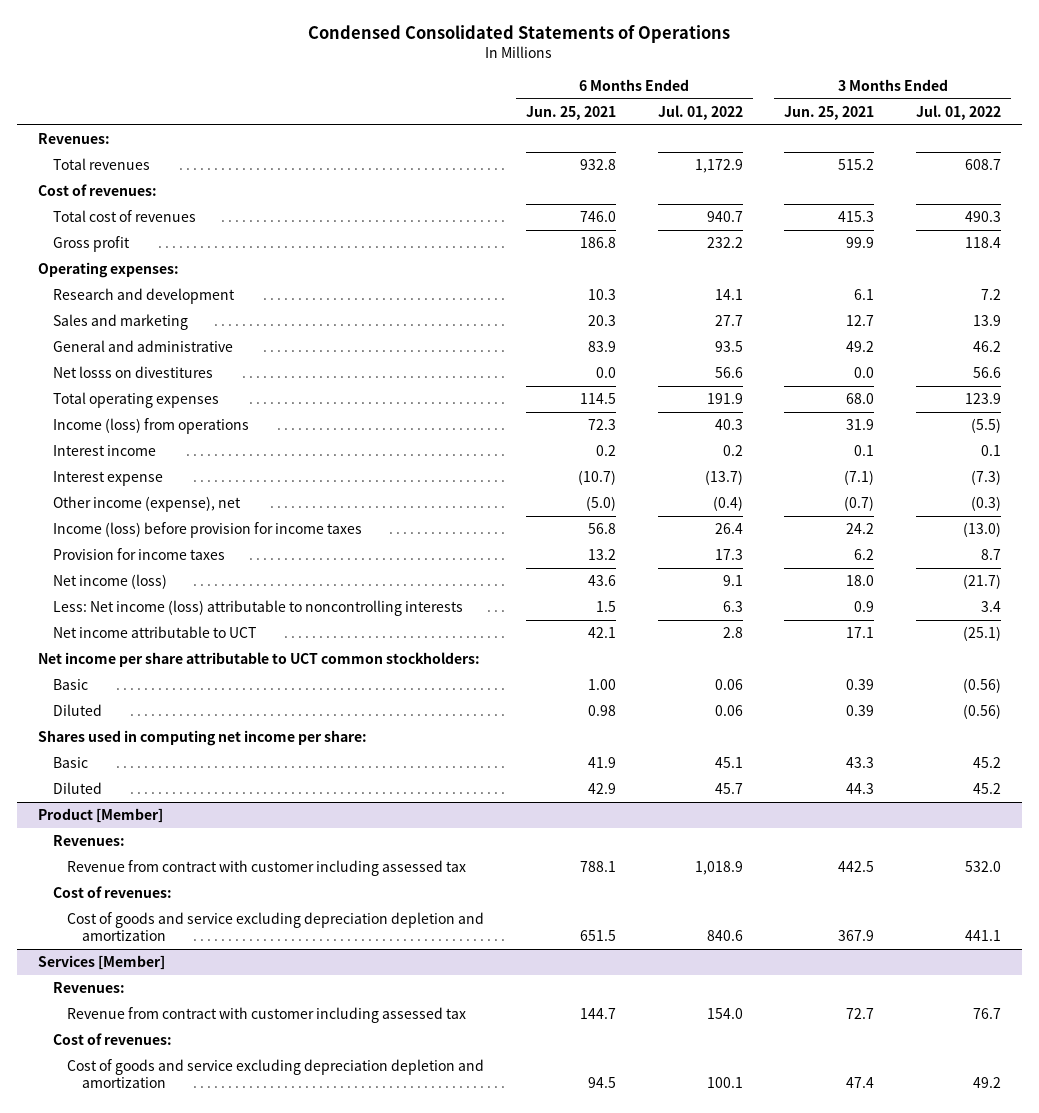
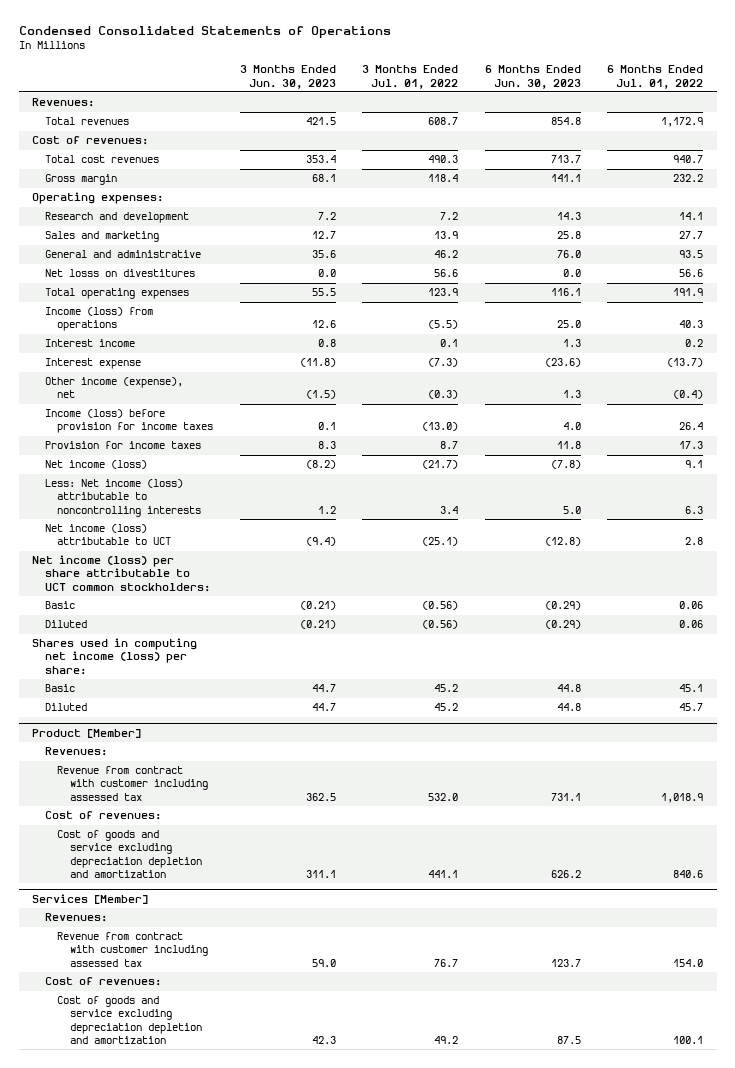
- | 6 Months Ended Jun. 25, 2021 | 6 Months Ended Jul. 01, 2022 | 3 Months Ended Jun. 25, 2021 | 3 Months Ended Jul. 01, 2022
+ | 3 Months Ended Jun. 30, 2023 | 3 Months Ended Jul. 01, 2022 | 6 Months Ended Jun. 30, 2023 | 6 Months Ended Jul. 01, 2022
- Total cost of revenues | 746.0 | 940.7 | 415.3 | 490.3
- Gross profit | 186.8 | 232.2 | 99.9 | 118.4
+ Total cost revenues | 353.4 | 490.3 | 713.7 | 940.7
+ Gross margin | 68.1 | 118.4 | 141.1 | 232.2
- Net income attributable to UCT | 42.1 | 2.8 | 17.1 | (25.1)
- Net income per share attributable to UCT common stockholders:
+ Net income (loss) attributable to UCT | (9.4) | (25.1) | (12.8) | 2.8
+ Net income (loss) per share attributable to UCT common stockholders:
- Shares used in computing net income per share:
+ Shares used in computing net income (loss) per share:

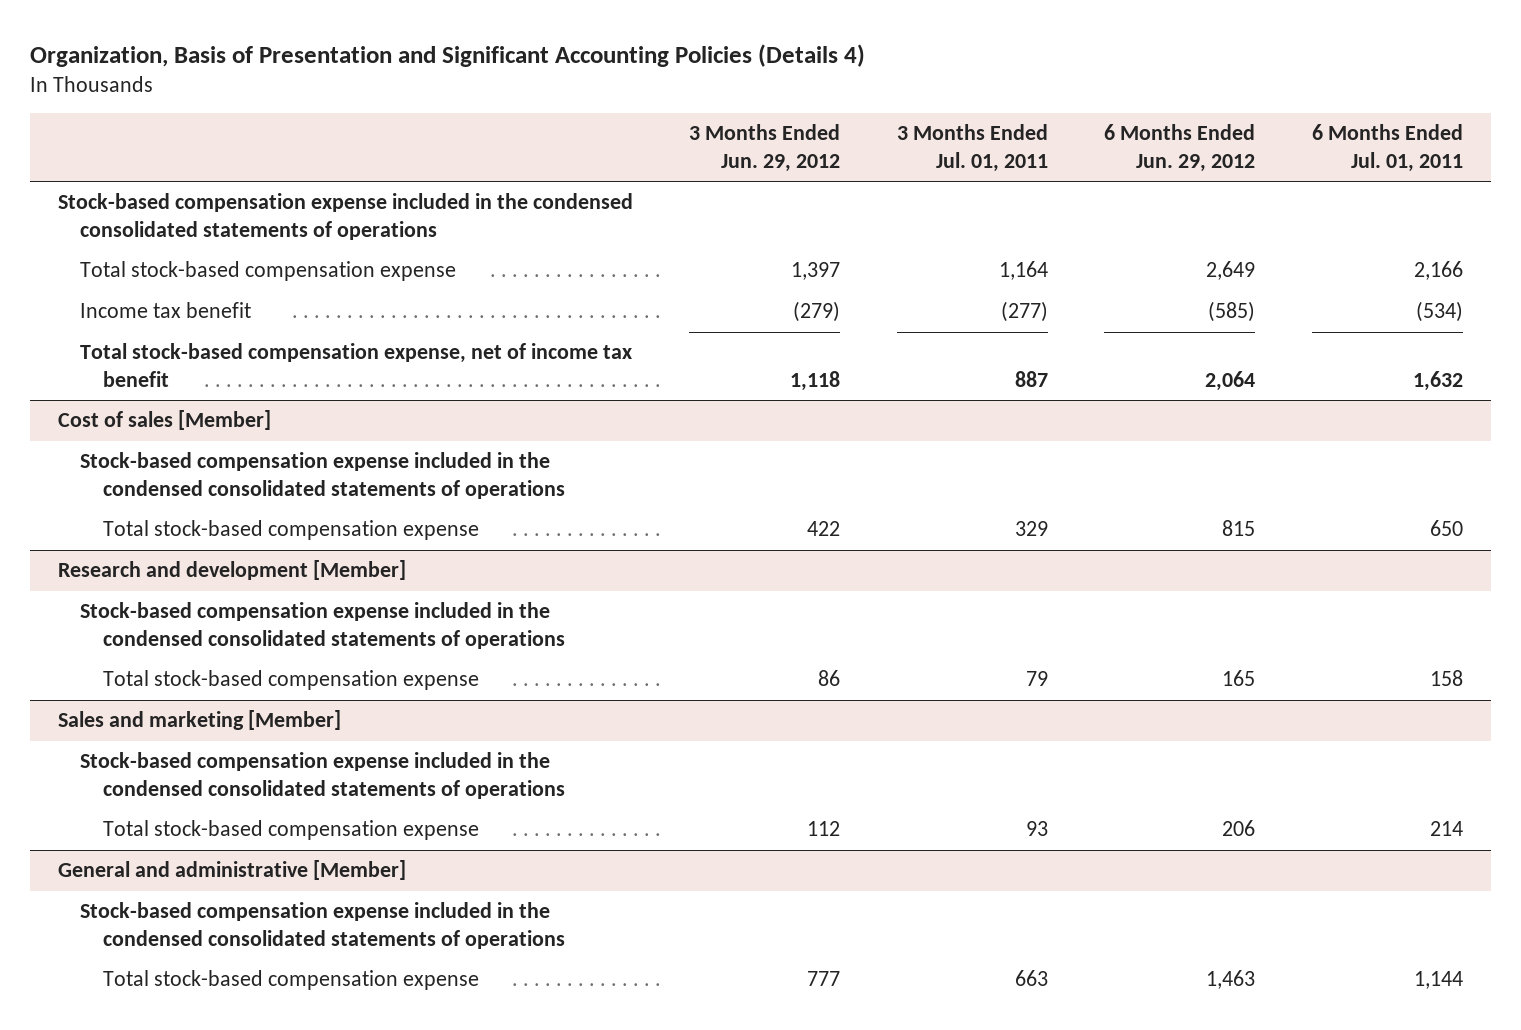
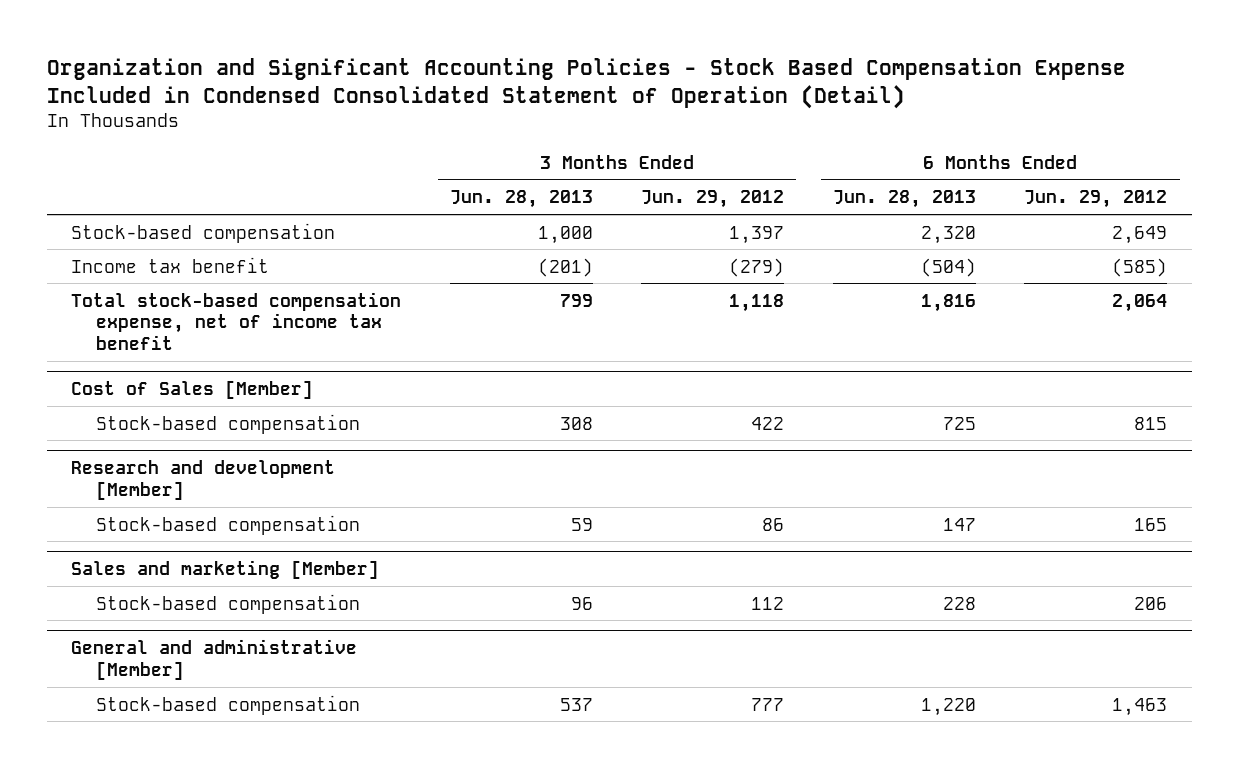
- Organization, Basis of Presentation and Significant Accounting Policies (Details 4)
+ Organization and Significant Accounting Policies - Stock Based Compensation Expense Included in Condensed Consolidated Statement of Operation (Detail)
- | 3 Months Ended Jun. 29, 2012 | 3 Months Ended Jul. 01, 2011 | 6 Months Ended Jun. 29, 2012 | 6 Months Ended Jul. 01, 2011
+ | 3 Months Ended Jun. 28, 2013 | 3 Months Ended Jun. 29, 2012 | 6 Months Ended Jun. 28, 2013 | 6 Months Ended Jun. 29, 2012
- Stock-based compensation expense included in the condensed consolidated statements of operations
- Total stock-based compensation expense | 1,397 | 1,164 | 2,649 | 2,166
+ Stock-based compensation | 1,000 | 1,397 | 2,320 | 2,649
- Cost of sales [Member]
- Stock-based compensation expense included in the condensed consolidated statements of operations
- Total stock-based compensation expense | 422 | 329 | 815 | 650
+ Cost of Sales [Member]
+ Stock-based compensation | 308 | 422 | 725 | 815
@ Research and development [Member]
- Stock-based compensation expense included in the condensed consolidated statements of operations
- Total stock-based compensation expense | 86 | 79 | 165 | 158
+ Stock-based compensation | 59 | 86 | 147 | 165
@ Sales and marketing [Member]
- Stock-based compensation expense included in the condensed consolidated statements of operations
- Total stock-based compensation expense | 112 | 93 | 206 | 214
+ Stock-based compensation | 96 | 112 | 228 | 206
@ General and administrative [Member]
- Stock-based compensation expense included in the condensed consolidated statements of operations
- Total stock-based compensation expense | 777 | 663 | 1,463 | 1,144
+ Stock-based compensation | 537 | 777 | 1,220 | 1,463

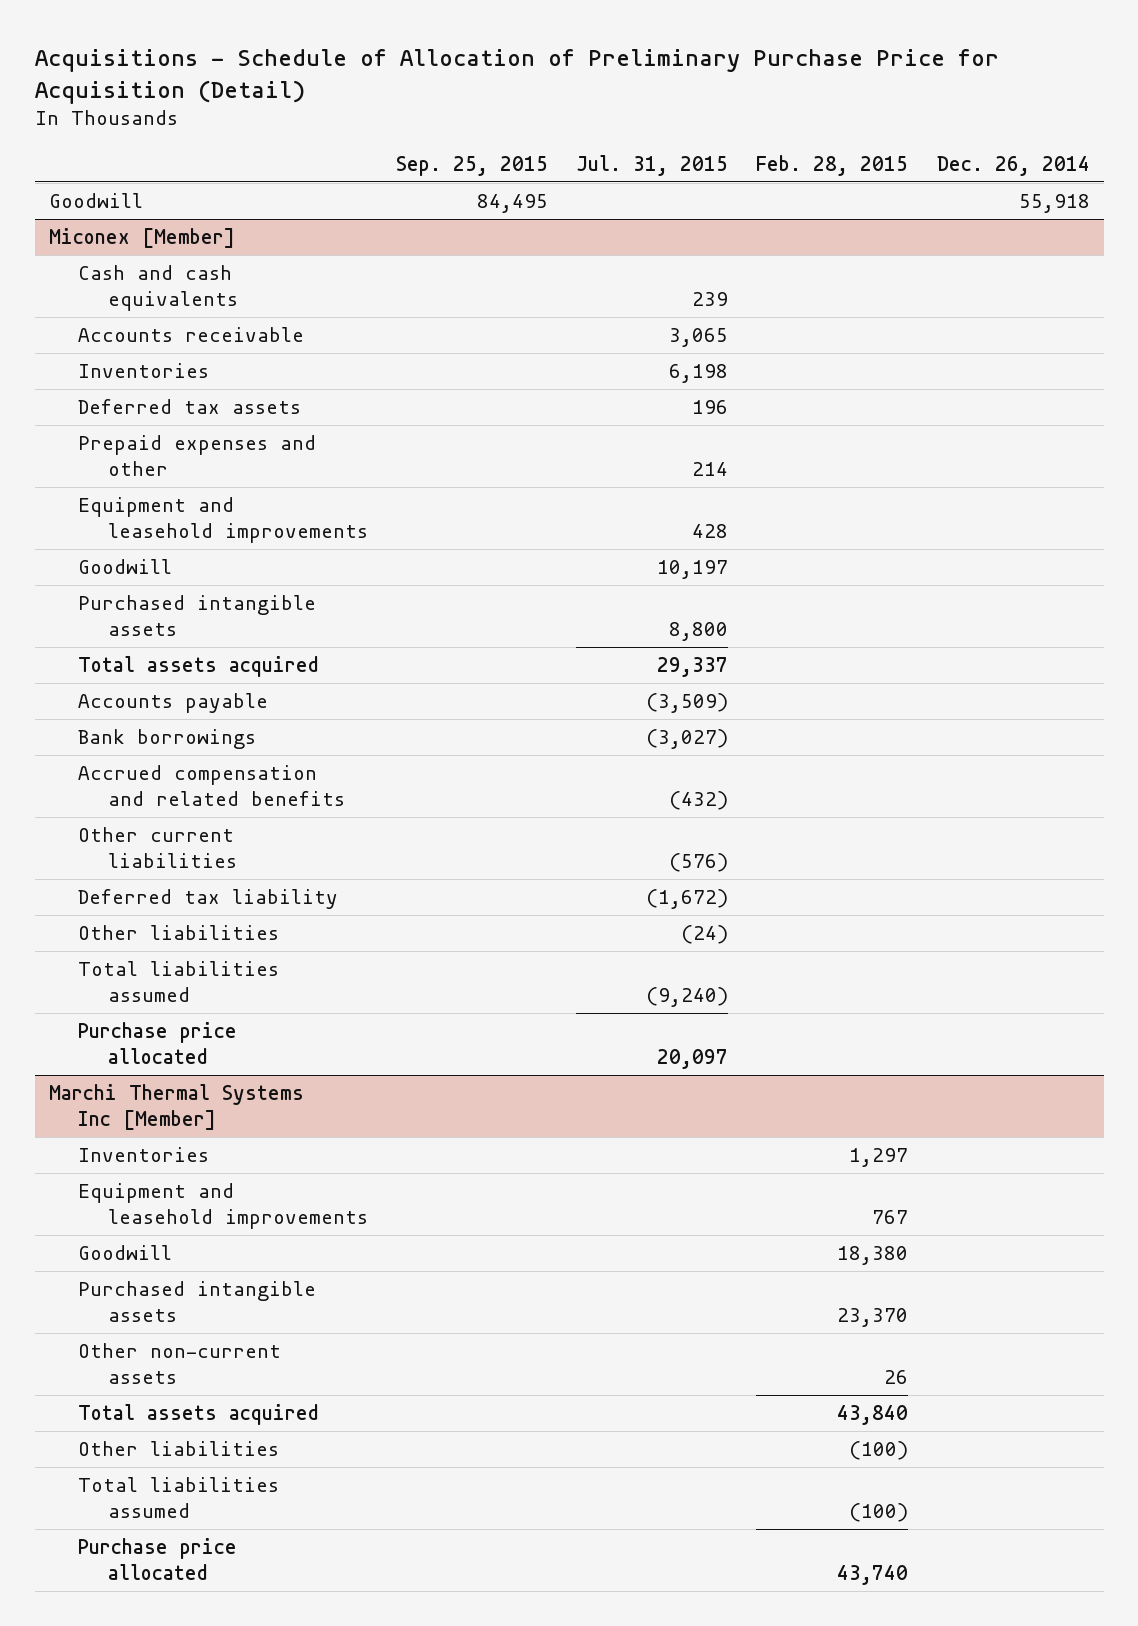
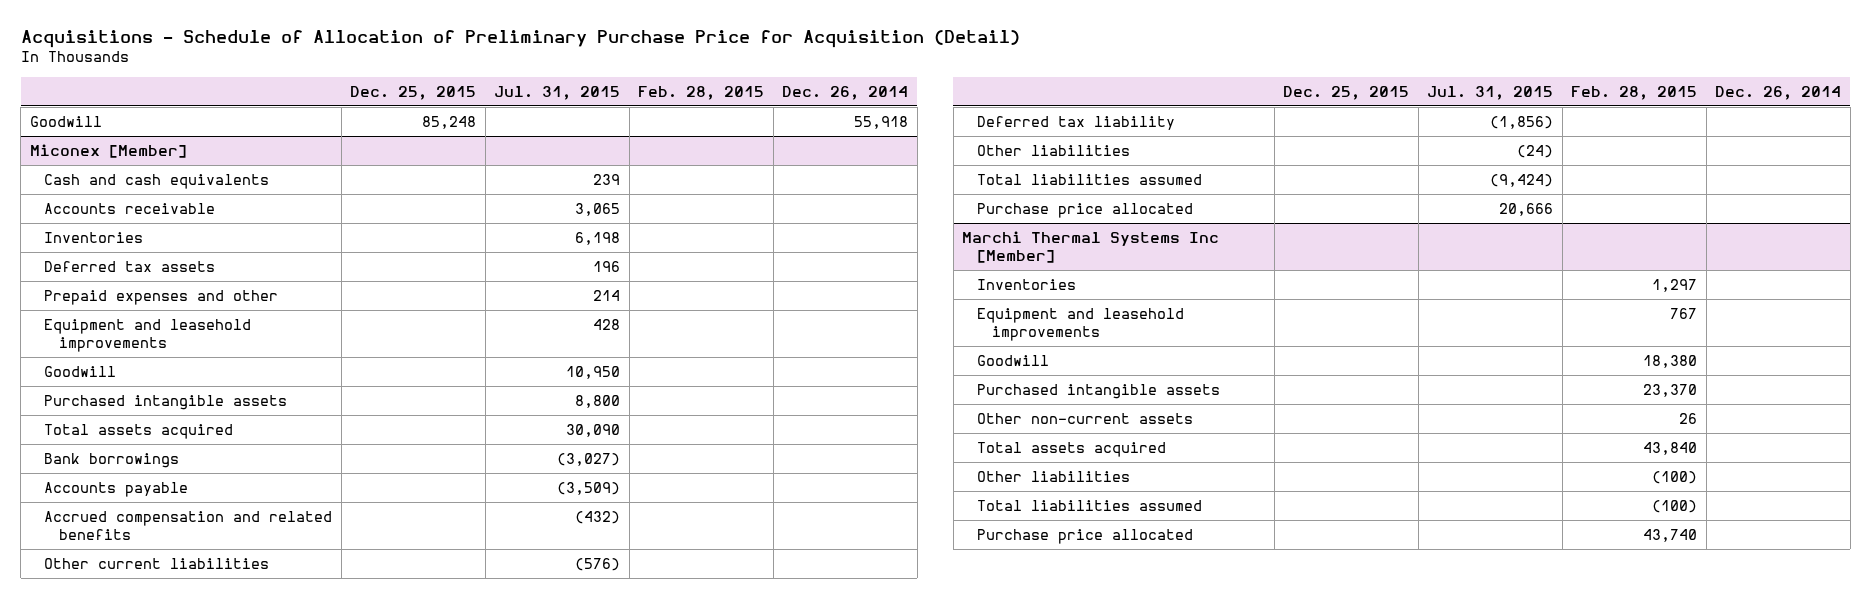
- | Sep. 25, 2015 | Jul. 31, 2015 | Feb. 28, 2015 | Dec. 26, 2014
+ | Dec. 25, 2015 | Jul. 31, 2015 | Feb. 28, 2015 | Dec. 26, 2014
@ Miconex [Member]
- Goodwill | | 10,197 | |
+ Goodwill | | 10,950 | |
- Total assets acquired | | 29,337 | |
+ Total assets acquired | | 30,090 | |
moved down: Accounts payable | | (3,509) | |
- Deferred tax liability | | (1,672) | |
+ Deferred tax liability | | (1,856) | |
- Total liabilities assumed | | (9,240) | |
- Purchase price allocated | | 20,097 | |
+ Total liabilities assumed | | (9,424) | |
+ Purchase price allocated | | 20,666 | |

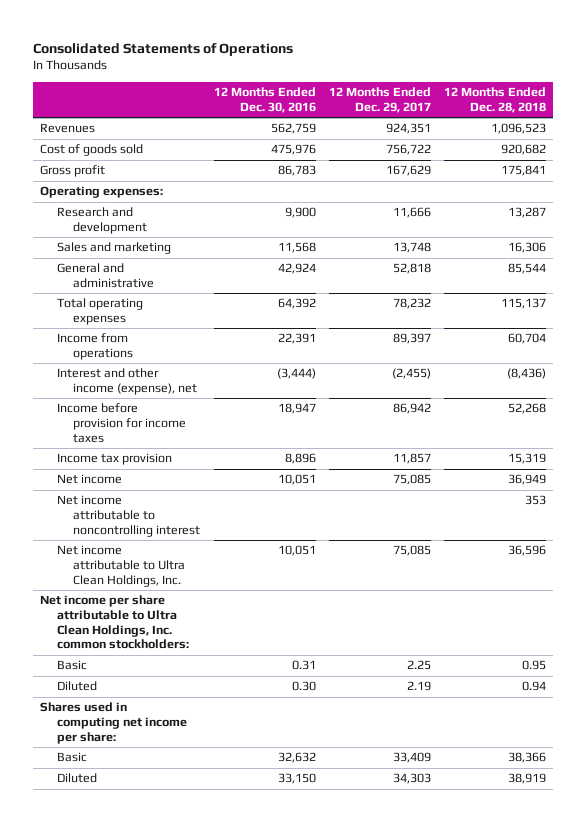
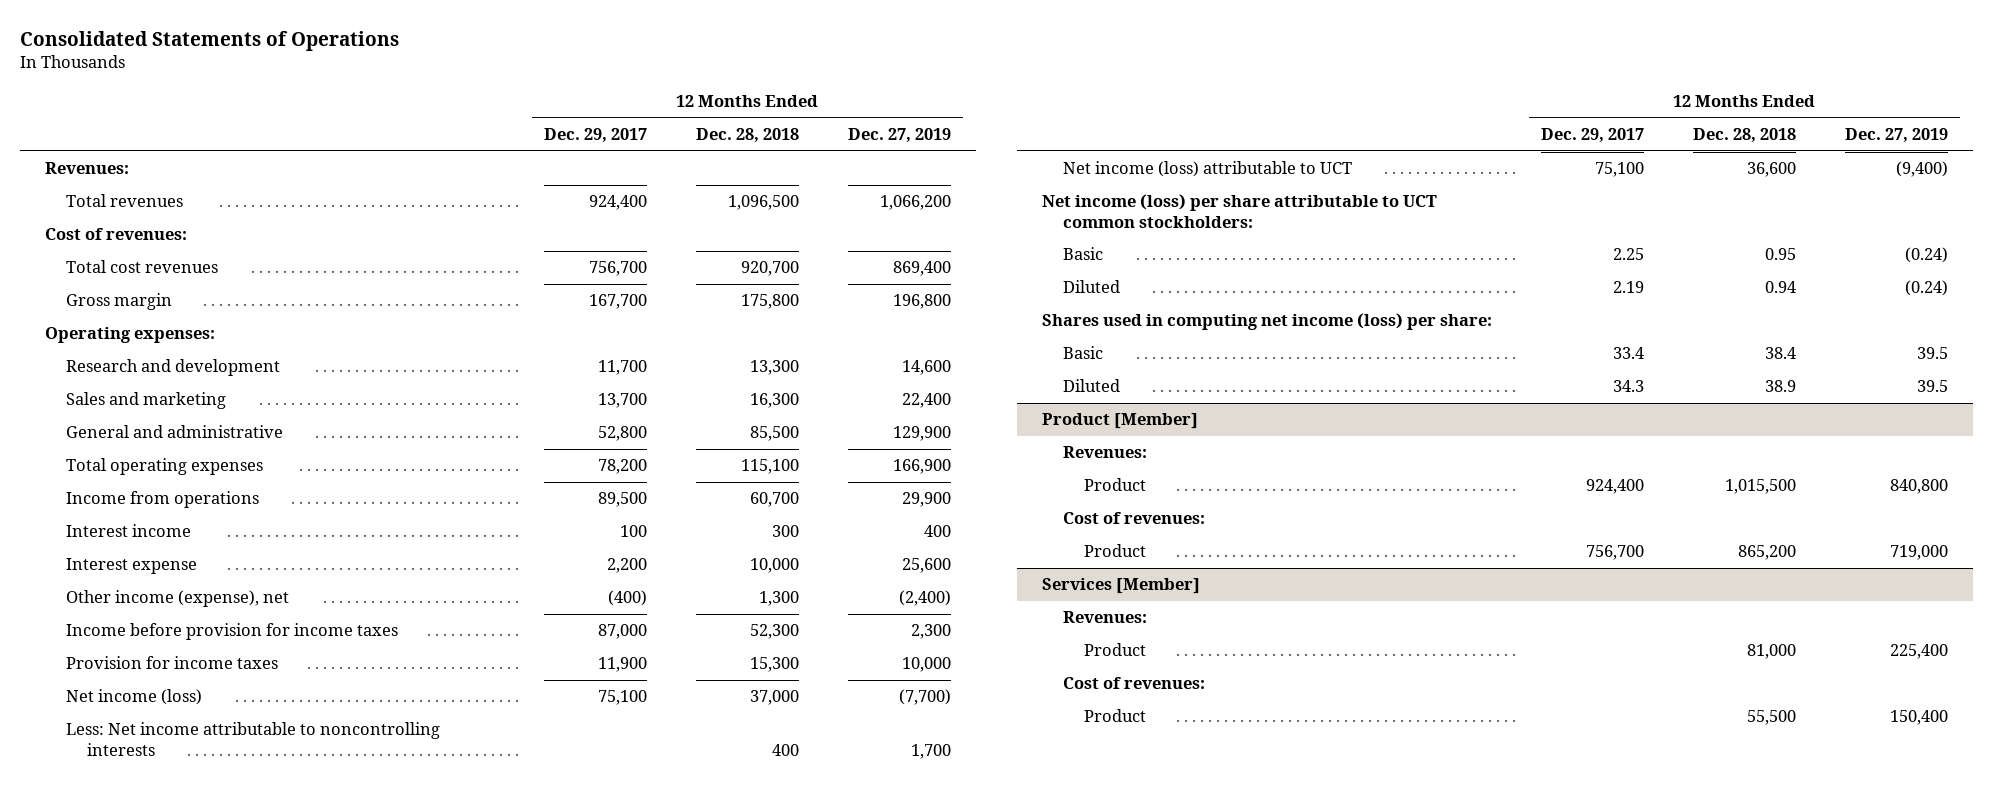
- | 12 Months Ended Dec. 30, 2016 | 12 Months Ended Dec. 29, 2017 | 12 Months Ended Dec. 28, 2018
+ | 12 Months Ended Dec. 29, 2017 | 12 Months Ended Dec. 28, 2018 | 12 Months Ended Dec. 27, 2019
- Revenues | 562,759 | 924,351 | 1,096,523
- Cost of goods sold | 475,976 | 756,722 | 920,682
- Gross profit | 86,783 | 167,629 | 175,841
+ Revenues:
+ Total revenues | 924,400 | 1,096,500 | 1,066,200
+ Cost of revenues:
+ Total cost revenues | 756,700 | 920,700 | 869,400
+ Gross margin | 167,700 | 175,800 | 196,800
- Research and development | 9,900 | 11,666 | 13,287
- Sales and marketing | 11,568 | 13,748 | 16,306
- General and administrative | 42,924 | 52,818 | 85,544
- Total operating expenses | 64,392 | 78,232 | 115,137
- Income from operations | 22,391 | 89,397 | 60,704
- Interest and other income (expense), net | (3,444) | (2,455) | (8,436)
- Income before provision for income taxes | 18,947 | 86,942 | 52,268
- Income tax provision | 8,896 | 11,857 | 15,319
- Net income | 10,051 | 75,085 | 36,949
- Net income attributable to noncontrolling interest | | | 353
- Net income attributable to Ultra Clean Holdings, Inc. | 10,051 | 75,085 | 36,596
- Net income per share attributable to Ultra Clean Holdings, Inc. common stockholders:
+ Research and development | 11,700 | 13,300 | 14,600
+ Sales and marketing | 13,700 | 16,300 | 22,400
+ General and administrative | 52,800 | 85,500 | 129,900
+ Total operating expenses | 78,200 | 115,100 | 166,900
+ Income from operations | 89,500 | 60,700 | 29,900
+ Interest income | 100 | 300 | 400
+ Interest expense | 2,200 | 10,000 | 25,600
+ Other income (expense), net | (400) | 1,300 | (2,400)
+ Income before provision for income taxes | 87,000 | 52,300 | 2,300
+ Provision for income taxes | 11,900 | 15,300 | 10,000
+ Net income (loss) | 75,100 | 37,000 | (7,700)
+ Less: Net income attributable to noncontrolling interests | | 400 | 1,700
+ Net income (loss) attributable to UCT | 75,100 | 36,600 | (9,400)
+ Net income (loss) per share attributable to UCT common stockholders:
- Shares used in computing net income per share:
- Basic | 32,632 | 33,409 | 38,366
- Diluted | 33,150 | 34,303 | 38,919
+ Shares used in computing net income (loss) per share:
+ Basic | 33.4 | 38.4 | 39.5
+ Diluted | 34.3 | 38.9 | 39.5
+ Product [Member]
+ Revenues:
+ Product | 924,400 | 1,015,500 | 840,800
+ Cost of revenues:
+ Product | 756,700 | 865,200 | 719,000
+ Services [Member]
+ Revenues:
+ Product | | 81,000 | 225,400
+ Cost of revenues:
+ Product | | 55,500 | 150,400

